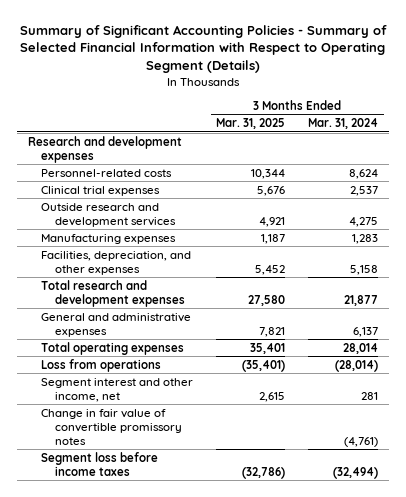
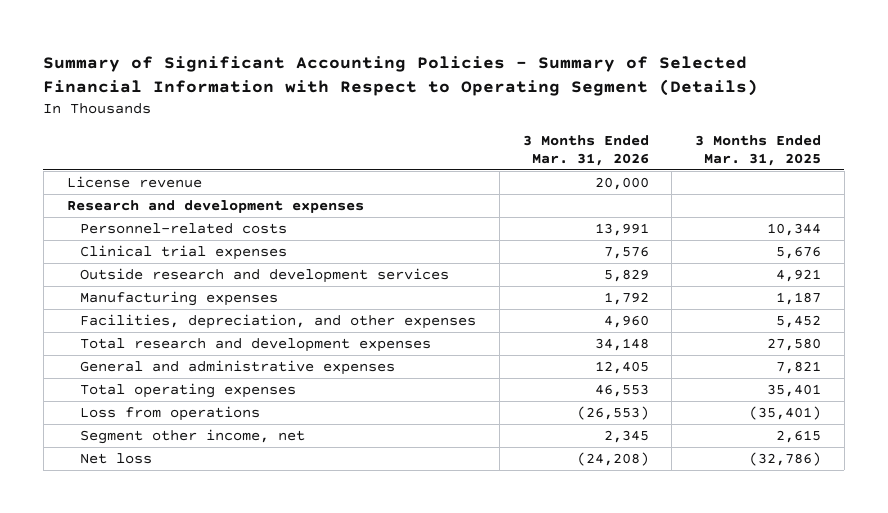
- | 3 Months Ended Mar. 31, 2025 | 3 Months Ended Mar. 31, 2024
+ | 3 Months Ended Mar. 31, 2026 | 3 Months Ended Mar. 31, 2025
+ License revenue | 20,000 |
- Segment interest and other income, net | 2,615 | 281
- Change in fair value of convertible promissory notes | | (4,761)
- Segment loss before income taxes | (32,786) | (32,494)
+ Segment other income, net | 2,345 | 2,615
+ Net loss | (24,208) | (32,786)

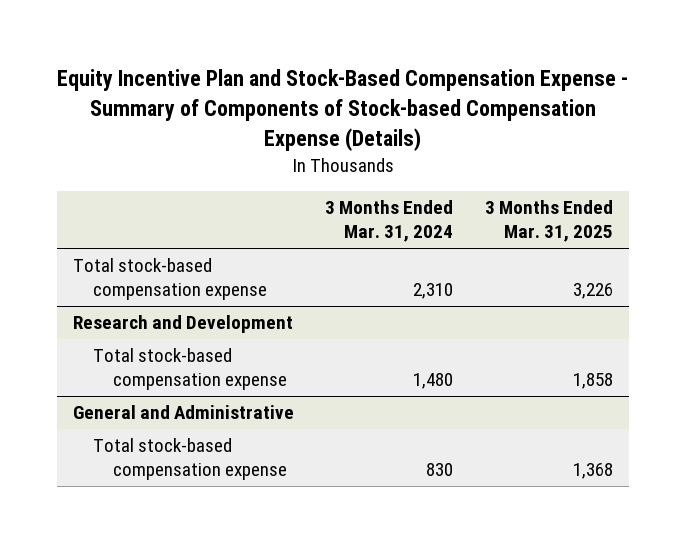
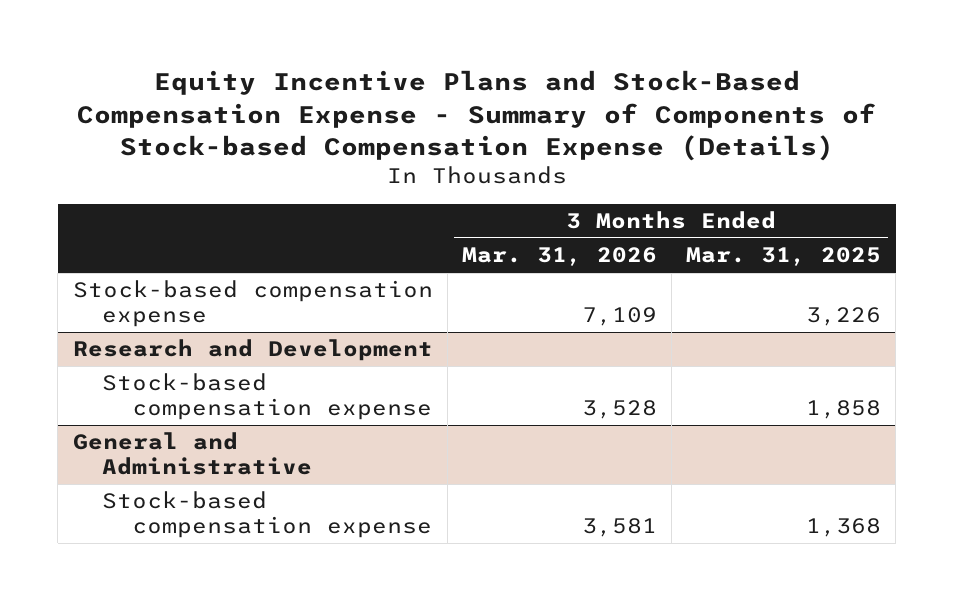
- Equity Incentive Plan and Stock-Based Compensation Expense - Summary of Components of Stock-based Compensation Expense (Details)
+ Equity Incentive Plans and Stock-Based Compensation Expense - Summary of Components of Stock-based Compensation Expense (Details)
- | 3 Months Ended Mar. 31, 2024 | 3 Months Ended Mar. 31, 2025
+ | 3 Months Ended Mar. 31, 2026 | 3 Months Ended Mar. 31, 2025
- Total stock-based compensation expense | 2,310 | 3,226
+ Stock-based compensation expense | 7,109 | 3,226
@ Research and Development
- Total stock-based compensation expense | 1,480 | 1,858
+ Stock-based compensation expense | 3,528 | 1,858
@ General and Administrative
- Total stock-based compensation expense | 830 | 1,368
+ Stock-based compensation expense | 3,581 | 1,368

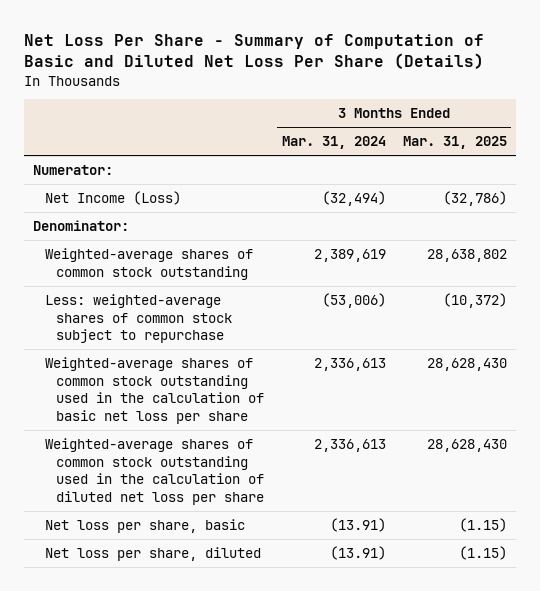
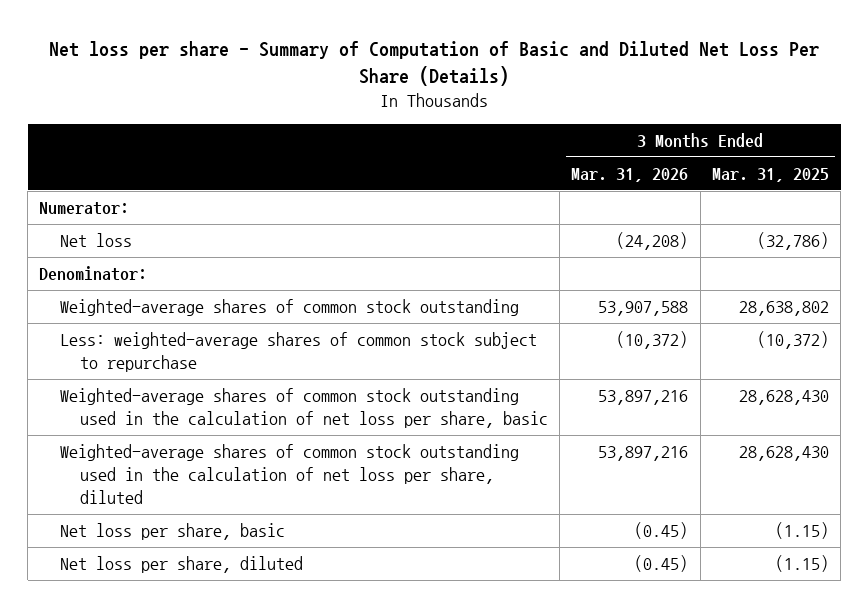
- Net Loss Per Share - Summary of Computation of Basic and Diluted Net Loss Per Share (Details)
+ Net loss per share - Summary of Computation of Basic and Diluted Net Loss Per Share (Details)
- | 3 Months Ended Mar. 31, 2024 | 3 Months Ended Mar. 31, 2025
+ | 3 Months Ended Mar. 31, 2026 | 3 Months Ended Mar. 31, 2025
- Net Income (Loss) | (32,494) | (32,786)
+ Net loss | (24,208) | (32,786)
- Weighted-average shares of common stock outstanding used in the calculation of basic net loss per share | 2,336,613 | 28,628,430
- Weighted-average shares of common stock outstanding used in the calculation of diluted net loss per share | 2,336,613 | 28,628,430
+ Weighted-average shares of common stock outstanding used in the calculation of net loss per share, basic | 53,897,216 | 28,628,430
+ Weighted-average shares of common stock outstanding used in the calculation of net loss per share, diluted | 53,897,216 | 28,628,430

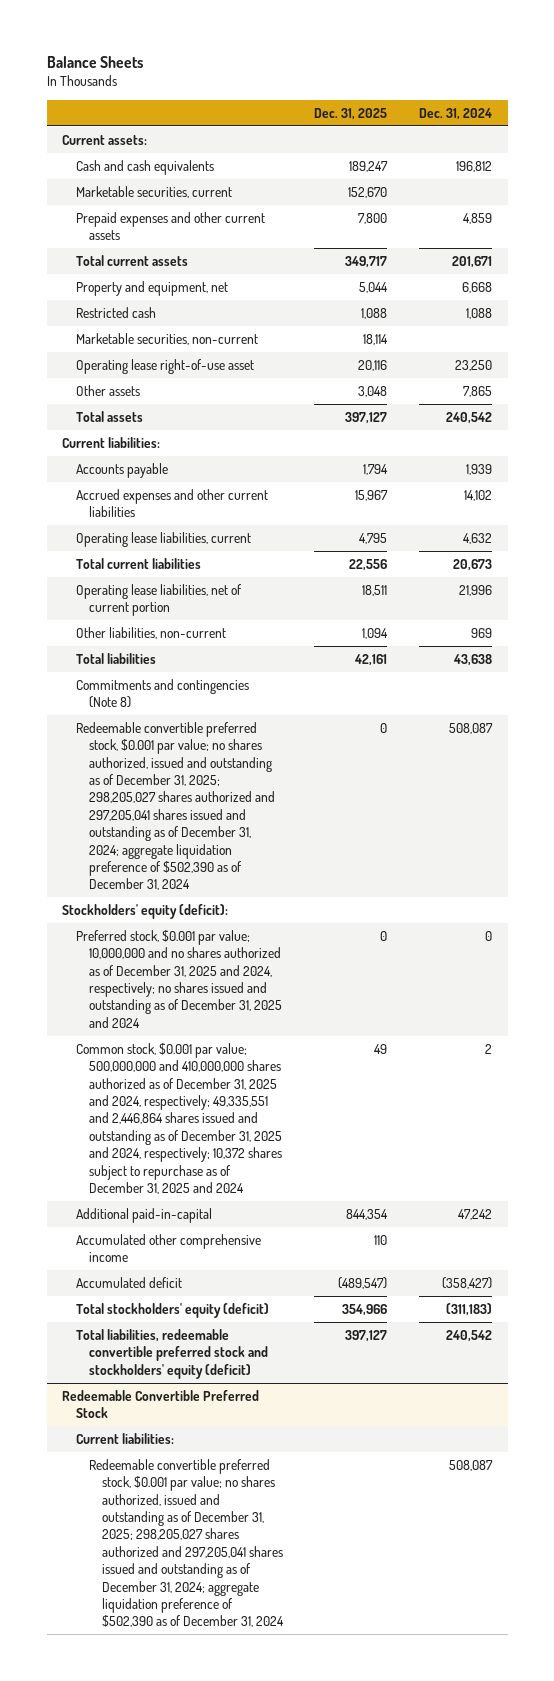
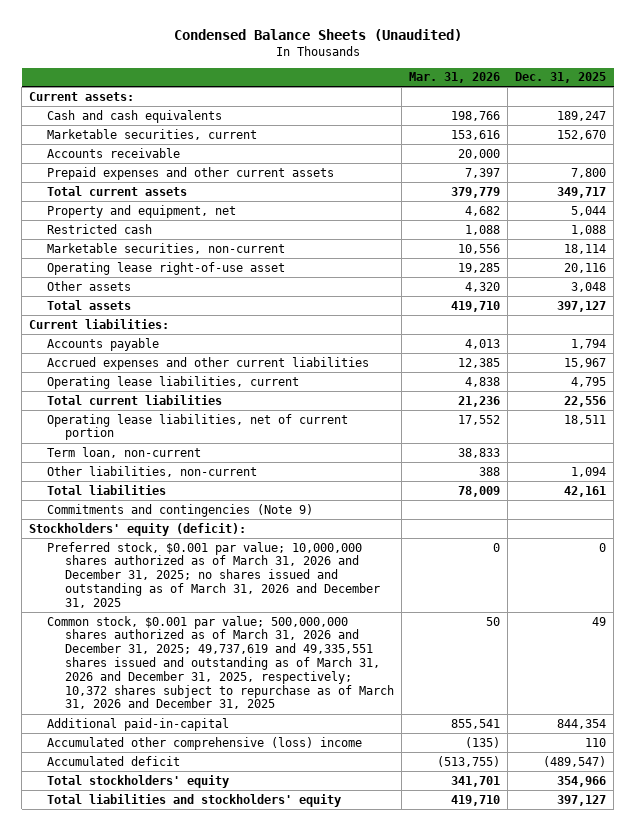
- Balance Sheets
+ Condensed Balance Sheets (Unaudited)
- | Dec. 31, 2025 | Dec. 31, 2024
+ | Mar. 31, 2026 | Dec. 31, 2025
+ Accounts receivable | 20,000 |
+ Term loan, non-current | 38,833 |
- Commitments and contingencies (Note 8)
- Redeemable convertible preferred stock, $0.001 par value; no shares authorized, issued and outstanding as of December 31, 2025; 298,205,027 shares authorized and 297,205,041 shares issued and outstanding as of December 31, 2024; aggregate liquidation preference of $502,390 as of December 31, 2024 | 0 | 508,087
+ Commitments and contingencies (Note 9)
- Preferred stock, $0.001 par value; 10,000,000 and no shares authorized as of December 31, 2025 and 2024, respectively; no shares issued and outstanding as of December 31, 2025 and 2024 | 0 | 0
- Common stock, $0.001 par value; 500,000,000 and 410,000,000 shares authorized as of December 31, 2025 and 2024, respectively; 49,335,551 and 2,446,864 shares issued and outstanding as of December 31, 2025 and 2024, respectively; 10,372 shares subject to repurchase as of December 31, 2025 and 2024 | 49 | 2
+ Preferred stock, $0.001 par value; 10,000,000 shares authorized as of March 31, 2026 and December 31, 2025; no shares issued and outstanding as of March 31, 2026 and December 31, 2025 | 0 | 0
+ Common stock, $0.001 par value; 500,000,000 shares authorized as of March 31, 2026 and December 31, 2025; 49,737,619 and 49,335,551 shares issued and outstanding as of March 31, 2026 and December 31, 2025, respectively; 10,372 shares subject to repurchase as of March 31, 2026 and December 31, 2025 | 50 | 49
- Accumulated other comprehensive income | 110 |
+ Accumulated other comprehensive (loss) income | (135) | 110
- Total stockholders' equity (deficit) | 354,966 | (311,183)
- Total liabilities, redeemable convertible preferred stock and stockholders' equity (deficit) | 397,127 | 240,542
- Redeemable Convertible Preferred Stock
- Current liabilities:
- Redeemable convertible preferred stock, $0.001 par value; no shares authorized, issued and outstanding as of December 31, 2025; 298,205,027 shares authorized and 297,205,041 shares issued and outstanding as of December 31, 2024; aggregate liquidation preference of $502,390 as of December 31, 2024 | | 508,087
+ Total stockholders' equity | 341,701 | 354,966
+ Total liabilities and stockholders' equity | 419,710 | 397,127

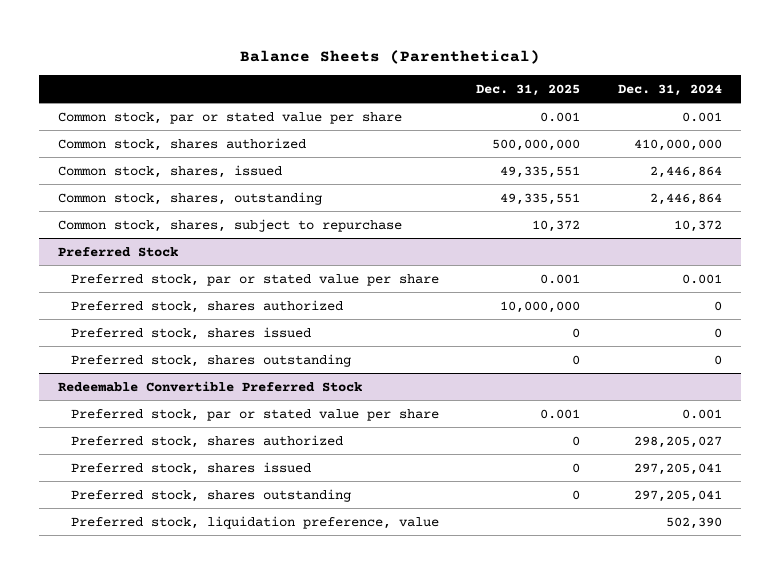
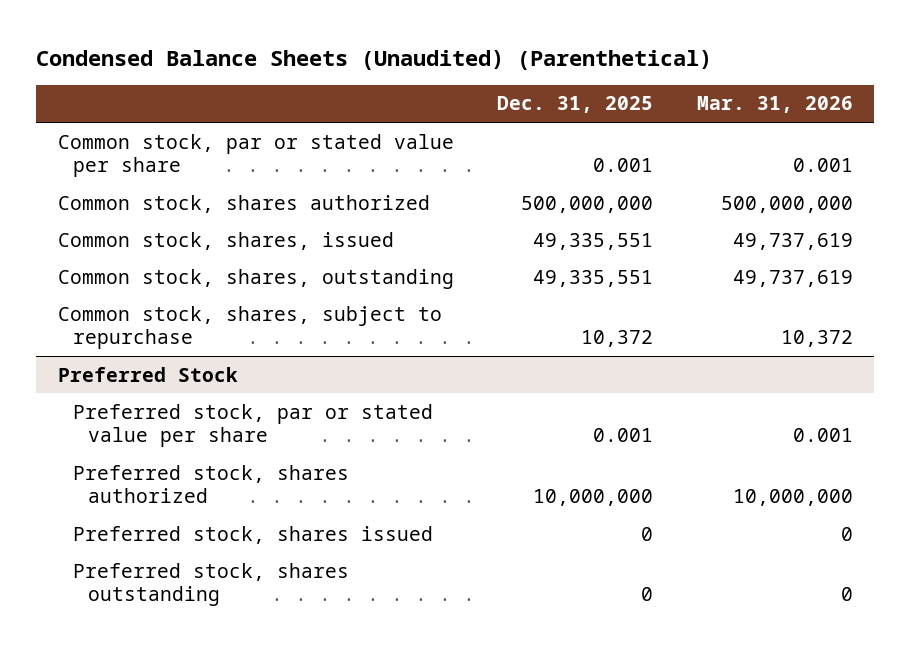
- Balance Sheets (Parenthetical)
+ Condensed Balance Sheets (Unaudited) (Parenthetical)
- | Dec. 31, 2025 | Dec. 31, 2024
+ | Dec. 31, 2025 | Mar. 31, 2026
- Redeemable Convertible Preferred Stock
- Preferred stock, par or stated value per share | 0.001 | 0.001
- Preferred stock, shares authorized | 0 | 298,205,027
- Preferred stock, shares issued | 0 | 297,205,041
- Preferred stock, shares outstanding | 0 | 297,205,041
- Preferred stock, liquidation preference, value | | 502,390

